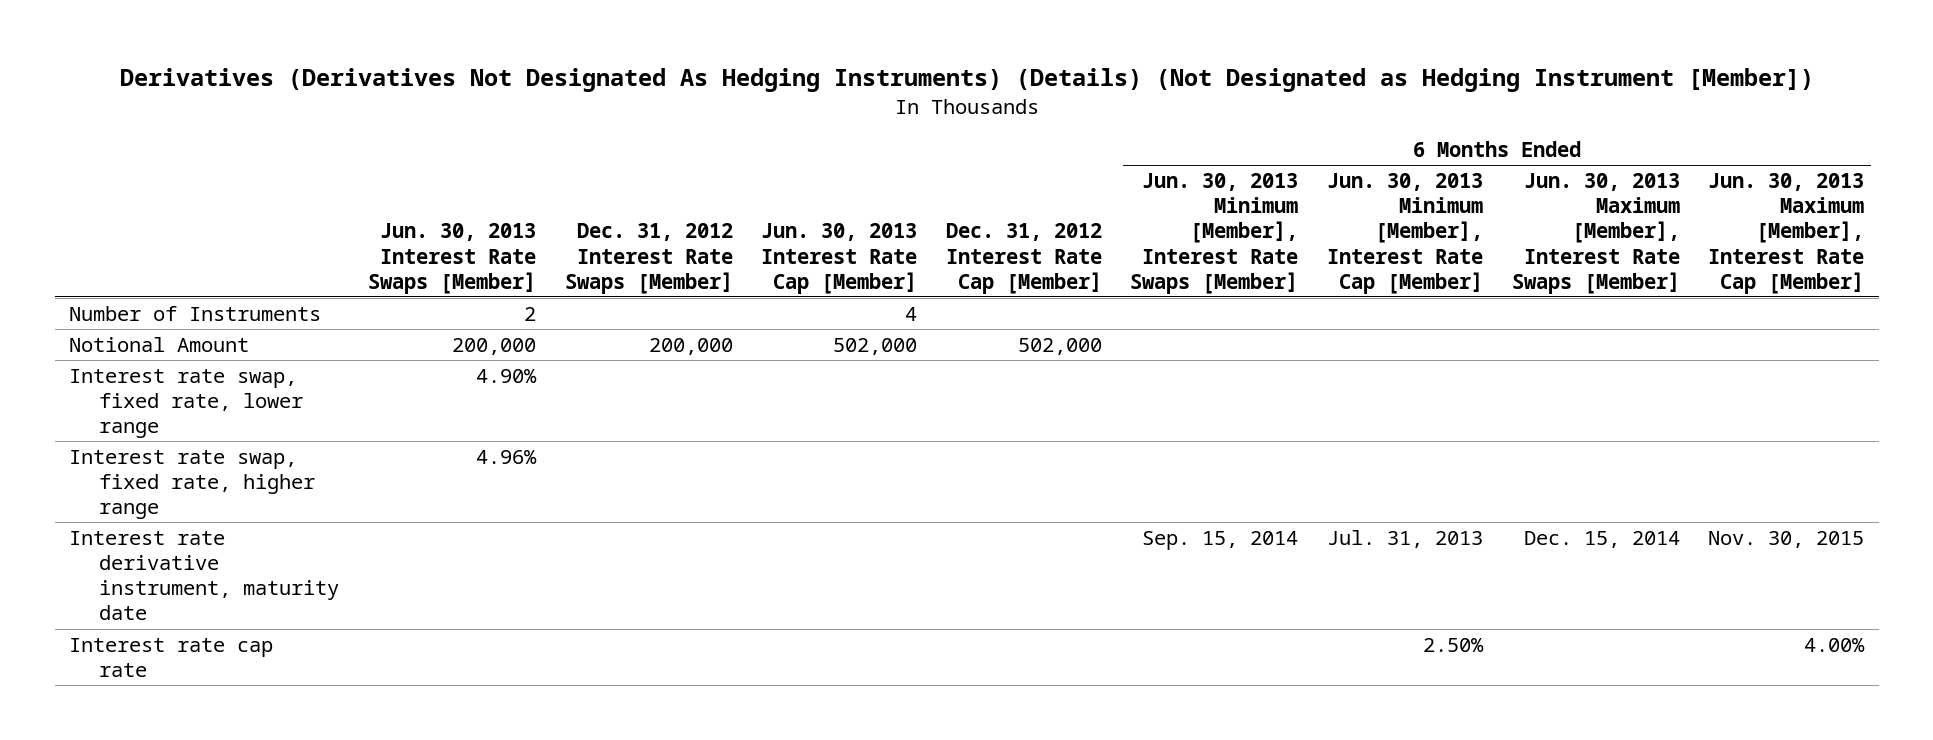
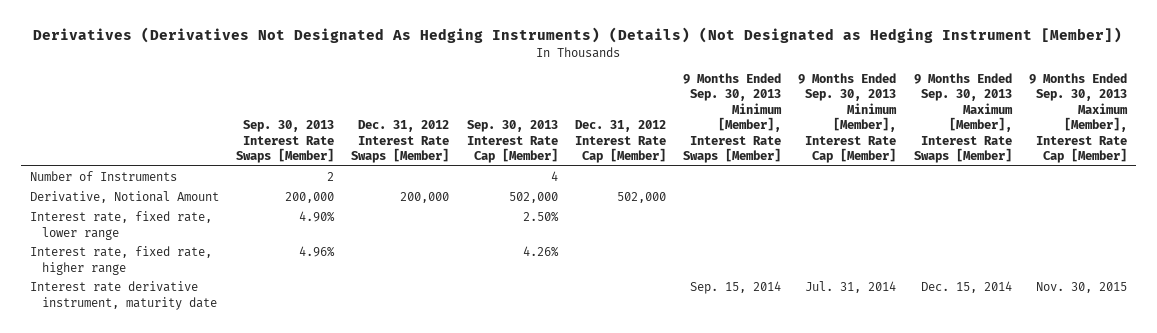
- | Jun. 30, 2013 Interest Rate Swaps [Member] | Dec. 31, 2012 Interest Rate Swaps [Member] | Jun. 30, 2013 Interest Rate Cap [Member] | Dec. 31, 2012 Interest Rate Cap [Member] | 6 Months Ended Jun. 30, 2013 Minimum [Member], Interest Rate Swaps [Member] | 6 Months Ended Jun. 30, 2013 Minimum [Member], Interest Rate Cap [Member] | 6 Months Ended Jun. 30, 2013 Maximum [Member], Interest Rate Swaps [Member] | 6 Months Ended Jun. 30, 2013 Maximum [Member], Interest Rate Cap [Member]
+ | Sep. 30, 2013 Interest Rate Swaps [Member] | Dec. 31, 2012 Interest Rate Swaps [Member] | Sep. 30, 2013 Interest Rate Cap [Member] | Dec. 31, 2012 Interest Rate Cap [Member] | 9 Months Ended Sep. 30, 2013 Minimum [Member], Interest Rate Swaps [Member] | 9 Months Ended Sep. 30, 2013 Minimum [Member], Interest Rate Cap [Member] | 9 Months Ended Sep. 30, 2013 Maximum [Member], Interest Rate Swaps [Member] | 9 Months Ended Sep. 30, 2013 Maximum [Member], Interest Rate Cap [Member]
- Notional Amount | 200,000 | 200,000 | 502,000 | 502,000 | | | |
- Interest rate swap, fixed rate, lower range | 4.90% | | | | | | |
- Interest rate swap, fixed rate, higher range | 4.96% | | | | | | |
+ Derivative, Notional Amount | 200,000 | 200,000 | 502,000 | 502,000 | | | |
+ Interest rate, fixed rate, lower range | 4.90% | | 2.50% | | | | |
+ Interest rate, fixed rate, higher range | 4.96% | | 4.26% | | | | |
- Interest rate cap rate | | | | | | 2.50% | | 4.00%

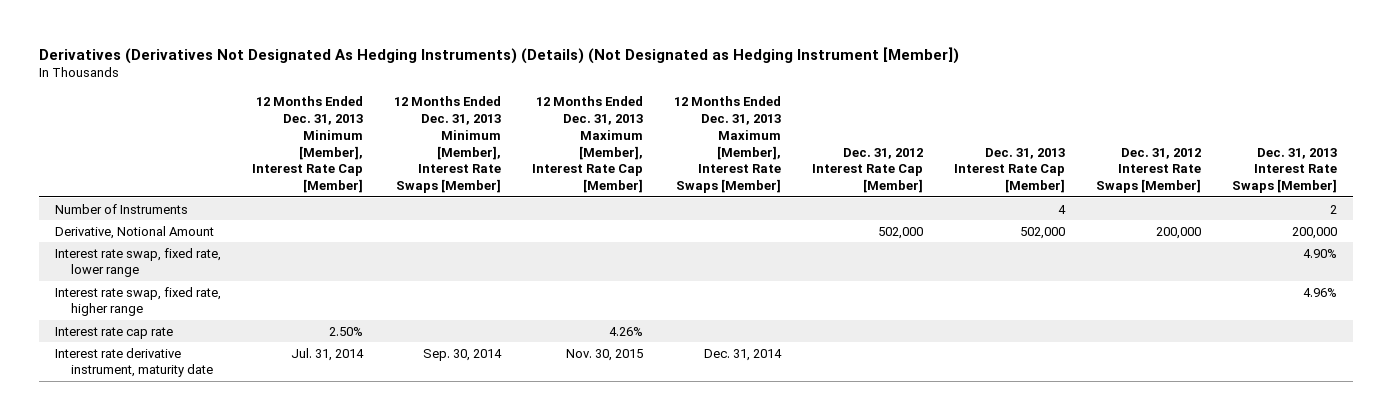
- | Sep. 30, 2013 Interest Rate Swaps [Member] | Dec. 31, 2012 Interest Rate Swaps [Member] | Sep. 30, 2013 Interest Rate Cap [Member] | Dec. 31, 2012 Interest Rate Cap [Member] | 9 Months Ended Sep. 30, 2013 Minimum [Member], Interest Rate Swaps [Member] | 9 Months Ended Sep. 30, 2013 Minimum [Member], Interest Rate Cap [Member] | 9 Months Ended Sep. 30, 2013 Maximum [Member], Interest Rate Swaps [Member] | 9 Months Ended Sep. 30, 2013 Maximum [Member], Interest Rate Cap [Member]
+ | 12 Months Ended Dec. 31, 2013 Minimum [Member], Interest Rate Cap [Member] | 12 Months Ended Dec. 31, 2013 Minimum [Member], Interest Rate Swaps [Member] | 12 Months Ended Dec. 31, 2013 Maximum [Member], Interest Rate Cap [Member] | 12 Months Ended Dec. 31, 2013 Maximum [Member], Interest Rate Swaps [Member] | Dec. 31, 2012 Interest Rate Cap [Member] | Dec. 31, 2013 Interest Rate Cap [Member] | Dec. 31, 2012 Interest Rate Swaps [Member] | Dec. 31, 2013 Interest Rate Swaps [Member]
- Interest rate, fixed rate, lower range | 4.90% | | 2.50% | | | | |
- Interest rate, fixed rate, higher range | 4.96% | | 4.26% | | | | |
+ Interest rate swap, fixed rate, lower range | | | | | | | | 4.90%
+ Interest rate swap, fixed rate, higher range | | | | | | | | 4.96%
+ Interest rate cap rate | 2.50% | | 4.26% | | | | |

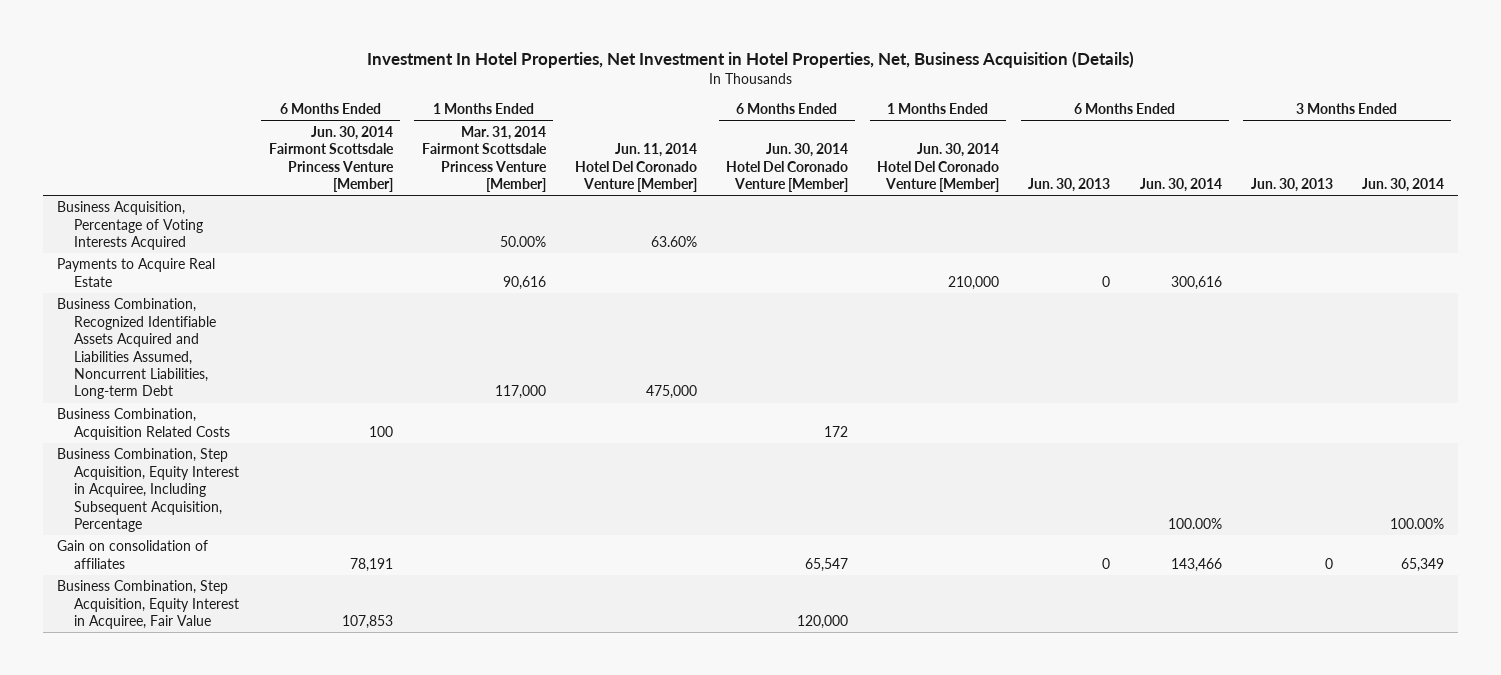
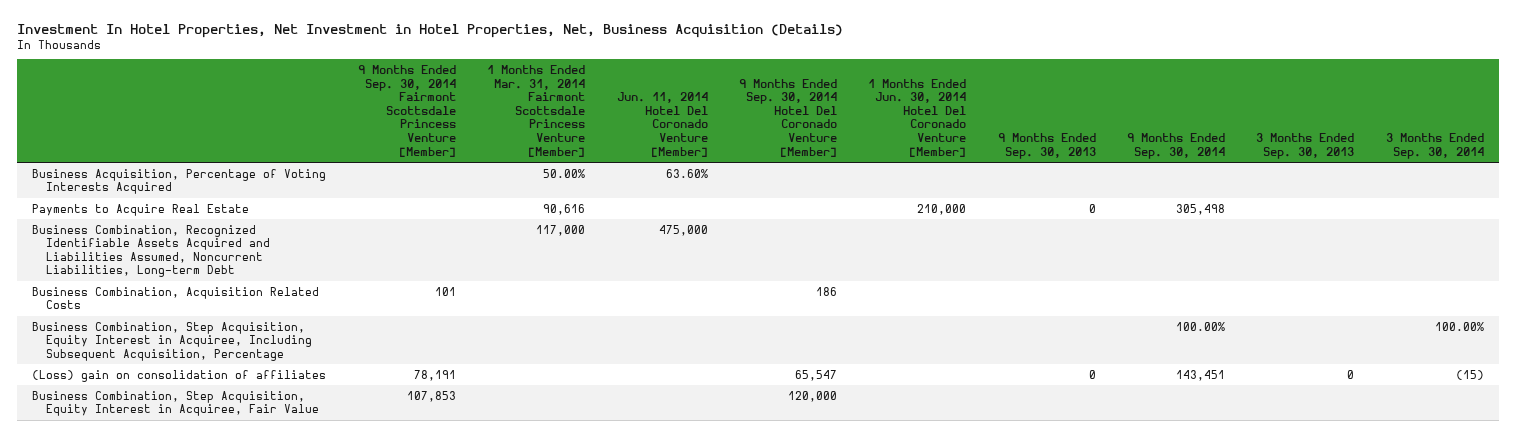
- | 6 Months Ended Jun. 30, 2014 Fairmont Scottsdale Princess Venture [Member] | 1 Months Ended Mar. 31, 2014 Fairmont Scottsdale Princess Venture [Member] | Jun. 11, 2014 Hotel Del Coronado Venture [Member] | 6 Months Ended Jun. 30, 2014 Hotel Del Coronado Venture [Member] | 1 Months Ended Jun. 30, 2014 Hotel Del Coronado Venture [Member] | 6 Months Ended Jun. 30, 2013 | 6 Months Ended Jun. 30, 2014 | 3 Months Ended Jun. 30, 2013 | 3 Months Ended Jun. 30, 2014
+ | 9 Months Ended Sep. 30, 2014 Fairmont Scottsdale Princess Venture [Member] | 1 Months Ended Mar. 31, 2014 Fairmont Scottsdale Princess Venture [Member] | Jun. 11, 2014 Hotel Del Coronado Venture [Member] | 9 Months Ended Sep. 30, 2014 Hotel Del Coronado Venture [Member] | 1 Months Ended Jun. 30, 2014 Hotel Del Coronado Venture [Member] | 9 Months Ended Sep. 30, 2013 | 9 Months Ended Sep. 30, 2014 | 3 Months Ended Sep. 30, 2013 | 3 Months Ended Sep. 30, 2014
- Gain on consolidation of affiliates | 78,191 | | | 65,547 | | 0 | 143,466 | 0 | 65,349
+ (Loss) gain on consolidation of affiliates | 78,191 | | | 65,547 | | 0 | 143,451 | 0 | (15)

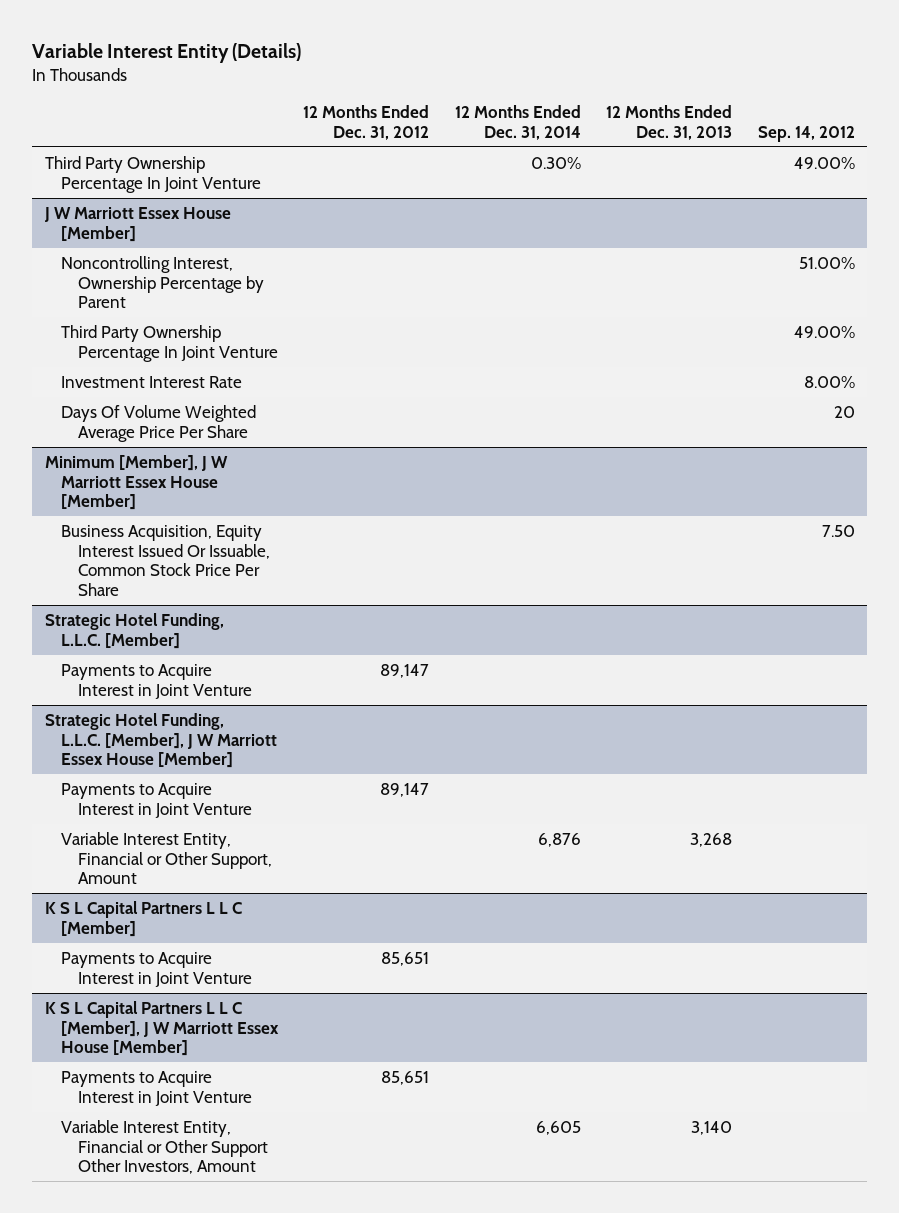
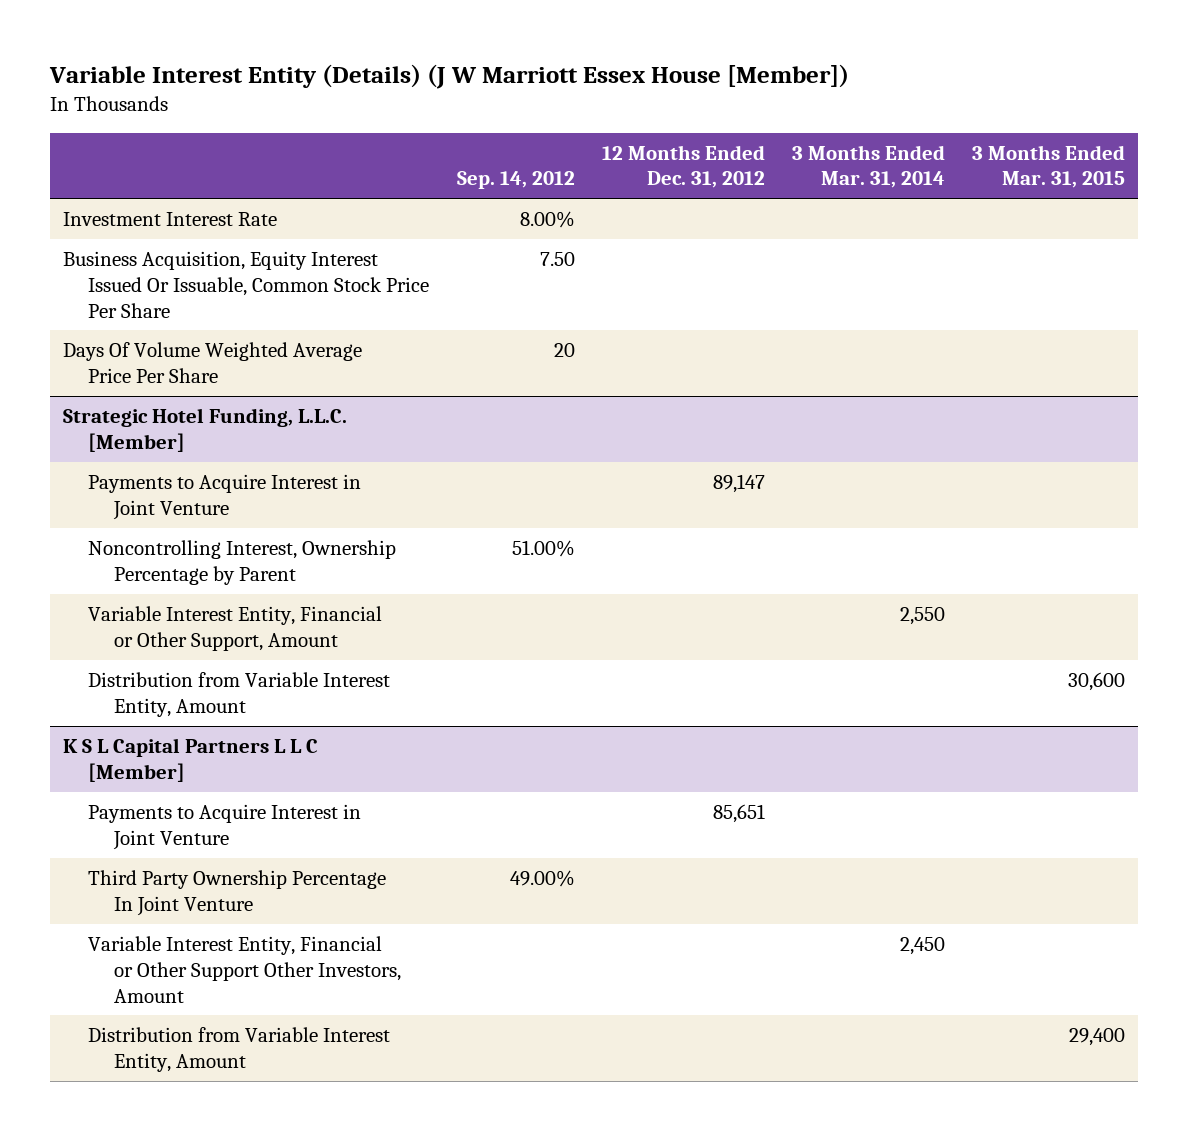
- Variable Interest Entity (Details)
+ Variable Interest Entity (Details) (J W Marriott Essex House [Member])
- | 12 Months Ended Dec. 31, 2012 | 12 Months Ended Dec. 31, 2014 | 12 Months Ended Dec. 31, 2013 | Sep. 14, 2012
+ | Sep. 14, 2012 | 12 Months Ended Dec. 31, 2012 | 3 Months Ended Mar. 31, 2014 | 3 Months Ended Mar. 31, 2015
- Third Party Ownership Percentage In Joint Venture | | 0.30% | | 49.00%
- J W Marriott Essex House [Member]
- Noncontrolling Interest, Ownership Percentage by Parent | | | | 51.00%
- Third Party Ownership Percentage In Joint Venture | | | | 49.00%
- Investment Interest Rate | | | | 8.00%
- Days Of Volume Weighted Average Price Per Share | | | | 20
- Minimum [Member], J W Marriott Essex House [Member]
- Business Acquisition, Equity Interest Issued Or Issuable, Common Stock Price Per Share | | | | 7.50
+ Investment Interest Rate | 8.00% | | |
+ Business Acquisition, Equity Interest Issued Or Issuable, Common Stock Price Per Share | 7.50 | | |
+ Days Of Volume Weighted Average Price Per Share | 20 | | |
- Strategic Hotel Funding, L.L.C. [Member], J W Marriott Essex House [Member]
- Payments to Acquire Interest in Joint Venture | 89,147 | | |
- Variable Interest Entity, Financial or Other Support, Amount | | 6,876 | 3,268 |
@ Strategic Hotel Funding, L.L.C. [Member]
+ Noncontrolling Interest, Ownership Percentage by Parent | 51.00% | | |
+ Variable Interest Entity, Financial or Other Support, Amount | | | 2,550 |
+ Distribution from Variable Interest Entity, Amount | | | | 30,600
- K S L Capital Partners L L C [Member], J W Marriott Essex House [Member]
- Payments to Acquire Interest in Joint Venture | 85,651 | | |
- Variable Interest Entity, Financial or Other Support Other Investors, Amount | | 6,605 | 3,140 |
@ K S L Capital Partners L L C [Member]
+ Third Party Ownership Percentage In Joint Venture | 49.00% | | |
+ Variable Interest Entity, Financial or Other Support Other Investors, Amount | | | 2,450 |
+ Distribution from Variable Interest Entity, Amount | | | | 29,400

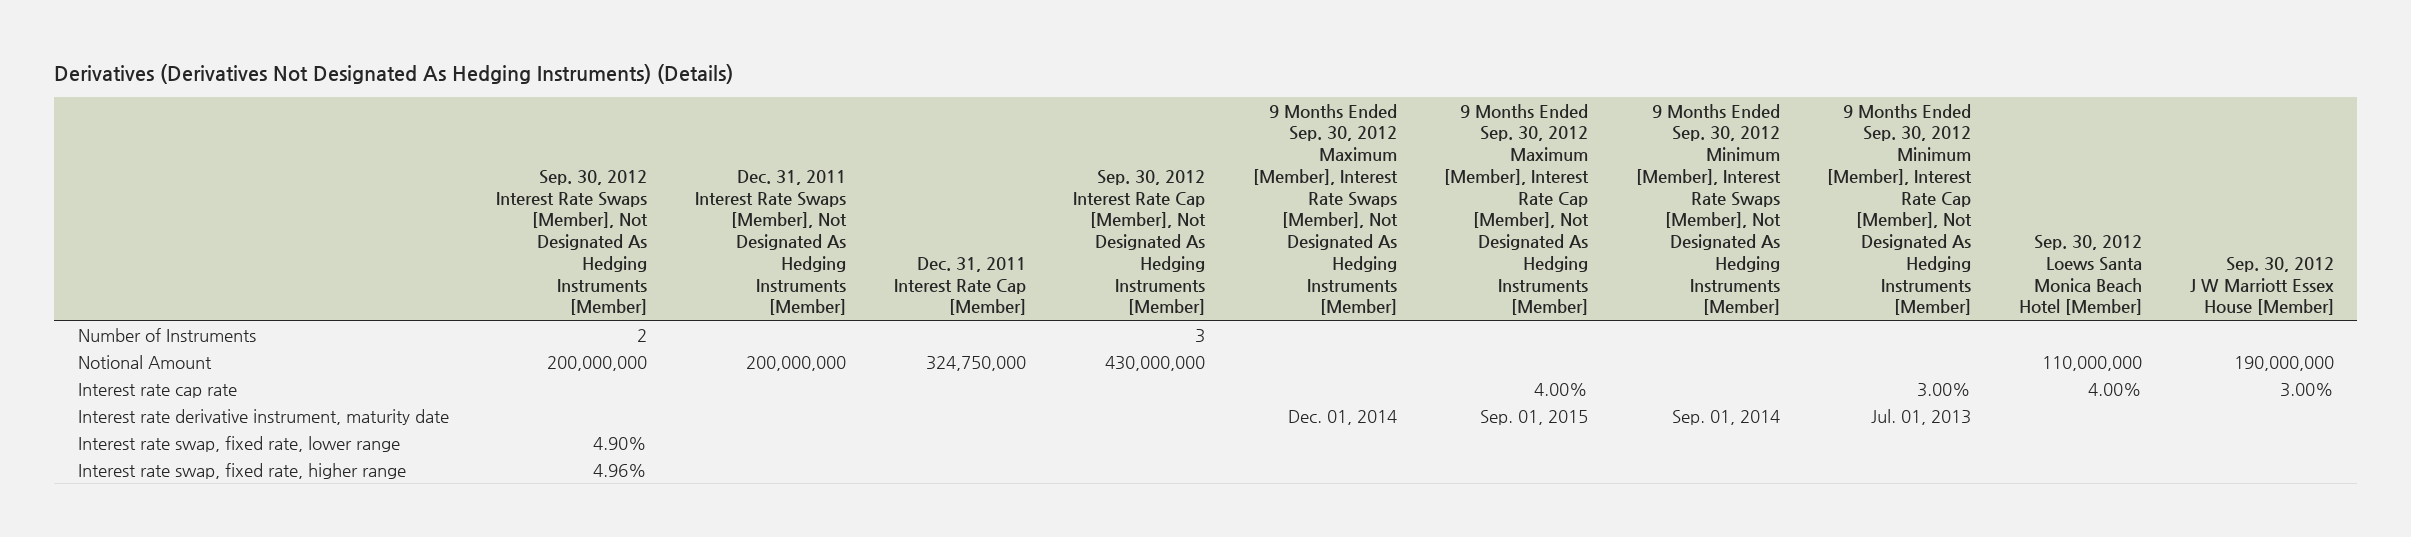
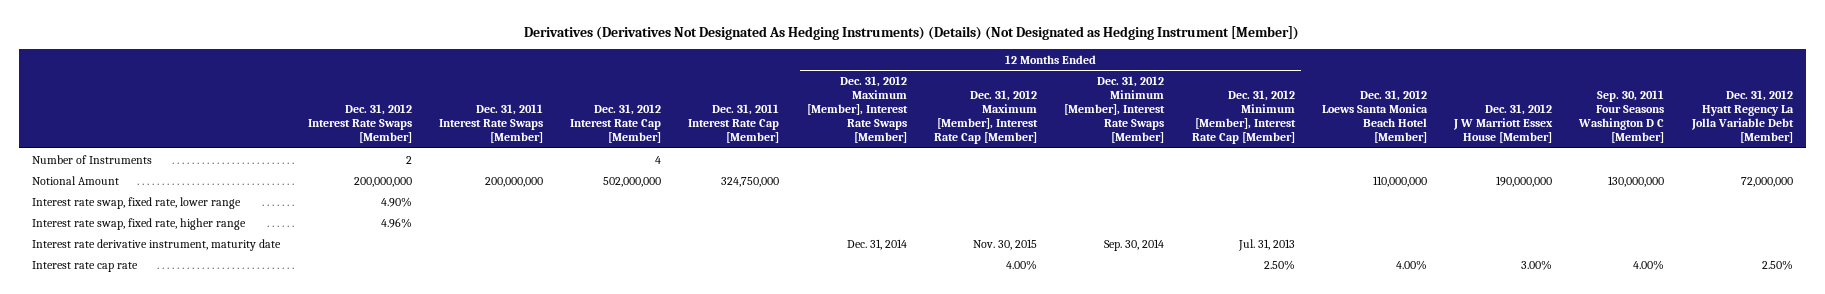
- Derivatives (Derivatives Not Designated As Hedging Instruments) (Details)
+ Derivatives (Derivatives Not Designated As Hedging Instruments) (Details) (Not Designated as Hedging Instrument [Member])
- | Sep. 30, 2012 Interest Rate Swaps [Member], Not Designated As Hedging Instruments [Member] | Dec. 31, 2011 Interest Rate Swaps [Member], Not Designated As Hedging Instruments [Member] | Dec. 31, 2011 Interest Rate Cap [Member] | Sep. 30, 2012 Interest Rate Cap [Member], Not Designated As Hedging Instruments [Member] | 9 Months Ended Sep. 30, 2012 Maximum [Member], Interest Rate Swaps [Member], Not Designated As Hedging Instruments [Member] | 9 Months Ended Sep. 30, 2012 Maximum [Member], Interest Rate Cap [Member], Not Designated As Hedging Instruments [Member] | 9 Months Ended Sep. 30, 2012 Minimum [Member], Interest Rate Swaps [Member], Not Designated As Hedging Instruments [Member] | 9 Months Ended Sep. 30, 2012 Minimum [Member], Interest Rate Cap [Member], Not Designated As Hedging Instruments [Member] | Sep. 30, 2012 Loews Santa Monica Beach Hotel [Member] | Sep. 30, 2012 J W Marriott Essex House [Member]
+ | Dec. 31, 2012 Interest Rate Swaps [Member] | Dec. 31, 2011 Interest Rate Swaps [Member] | Dec. 31, 2012 Interest Rate Cap [Member] | Dec. 31, 2011 Interest Rate Cap [Member] | 12 Months Ended Dec. 31, 2012 Maximum [Member], Interest Rate Swaps [Member] | 12 Months Ended Dec. 31, 2012 Maximum [Member], Interest Rate Cap [Member] | 12 Months Ended Dec. 31, 2012 Minimum [Member], Interest Rate Swaps [Member] | 12 Months Ended Dec. 31, 2012 Minimum [Member], Interest Rate Cap [Member] | Dec. 31, 2012 Loews Santa Monica Beach Hotel [Member] | Dec. 31, 2012 J W Marriott Essex House [Member] | Sep. 30, 2011 Four Seasons Washington D C [Member] | Dec. 31, 2012 Hyatt Regency La Jolla Variable Debt [Member]
moved down: Interest rate derivative instrument, maturity date | | | | | Dec. 31, 2014 | Nov. 30, 2015 | Sep. 30, 2014 | Jul. 31, 2013 | | | |
moved down: Interest rate cap rate | | | | | | 4.00% | | 2.50% | 4.00% | 3.00% | 4.00% | 2.50%

